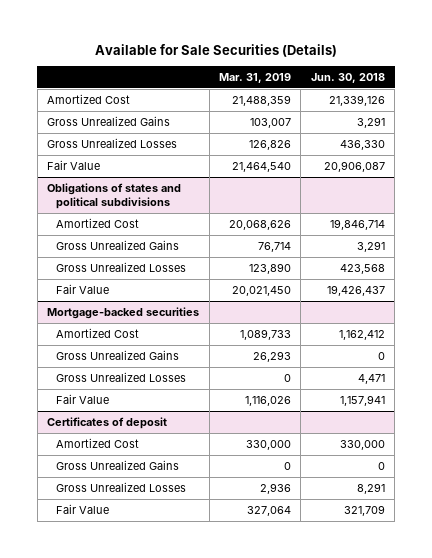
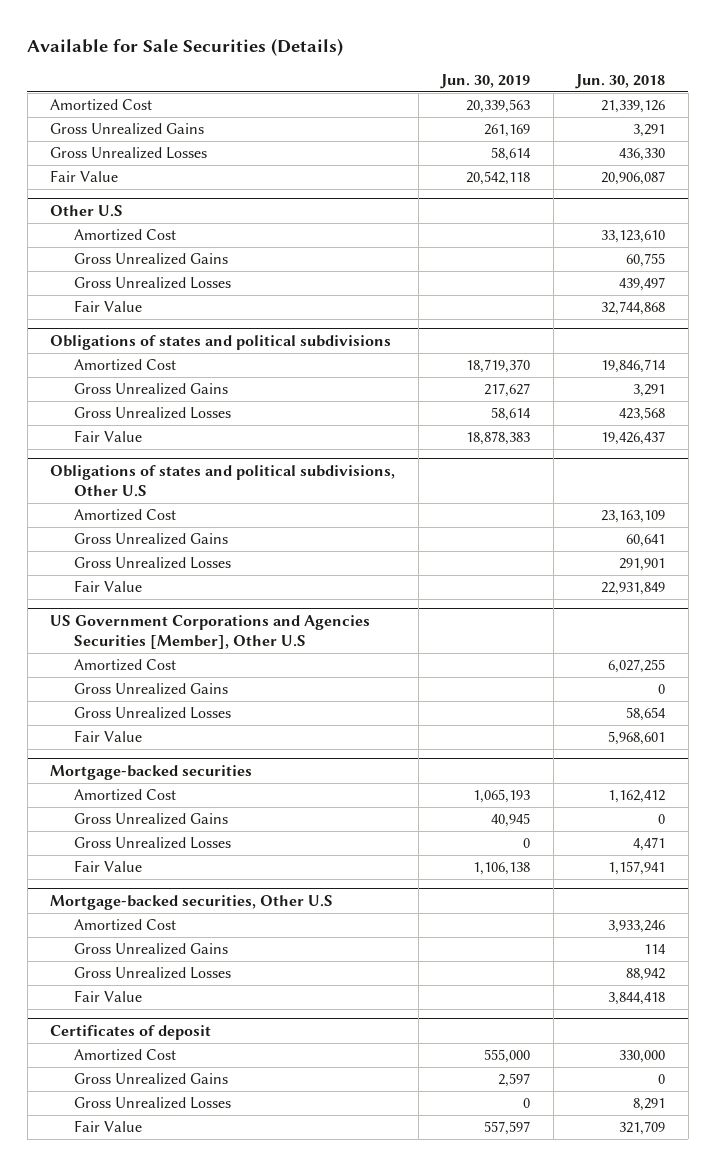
- | Mar. 31, 2019 | Jun. 30, 2018
+ | Jun. 30, 2019 | Jun. 30, 2018
+ Other U.S
+ Amortized Cost | | 33,123,610
+ Gross Unrealized Gains | | 60,755
+ Gross Unrealized Losses | | 439,497
+ Fair Value | | 32,744,868
+ Obligations of states and political subdivisions, Other U.S
+ Amortized Cost | | 23,163,109
+ Gross Unrealized Gains | | 60,641
+ Gross Unrealized Losses | | 291,901
+ Fair Value | | 22,931,849
+ US Government Corporations and Agencies Securities [Member], Other U.S
+ Amortized Cost | | 6,027,255
+ Gross Unrealized Gains | | 0
+ Gross Unrealized Losses | | 58,654
+ Fair Value | | 5,968,601
+ Mortgage-backed securities, Other U.S
+ Amortized Cost | | 3,933,246
+ Gross Unrealized Gains | | 114
+ Gross Unrealized Losses | | 88,942
+ Fair Value | | 3,844,418

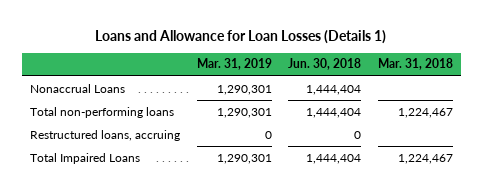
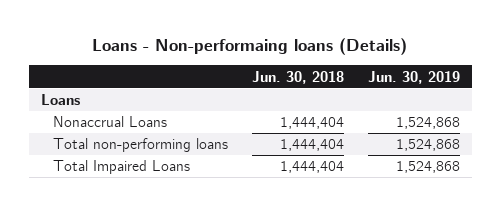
- Loans and Allowance for Loan Losses (Details 1)
+ Loans - Non-performaing loans (Details)
- | Mar. 31, 2019 | Jun. 30, 2018 | Mar. 31, 2018
+ | Jun. 30, 2018 | Jun. 30, 2019
+ Loans
- Restructured loans, accruing | 0 | 0 |

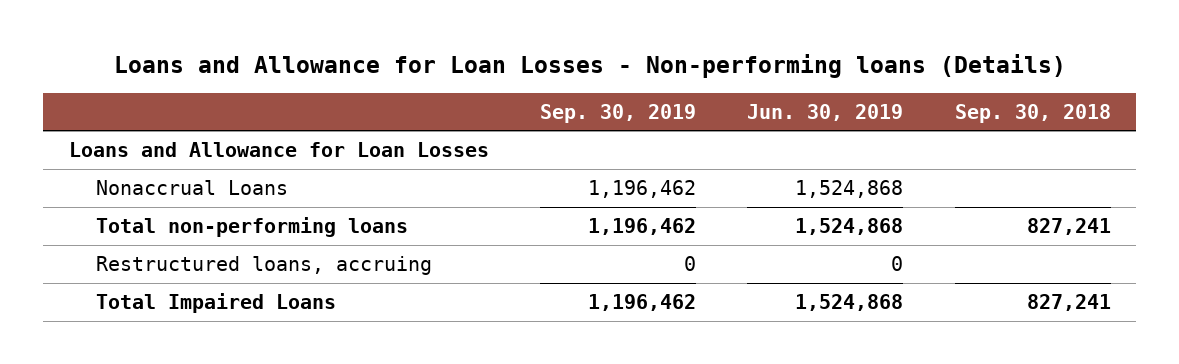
- Loans - Non-performaing loans (Details)
+ Loans and Allowance for Loan Losses - Non-performing loans (Details)
- | Jun. 30, 2018 | Jun. 30, 2019
+ | Sep. 30, 2019 | Jun. 30, 2019 | Sep. 30, 2018
- Loans
+ Loans and Allowance for Loan Losses
+ Restructured loans, accruing | 0 | 0 |

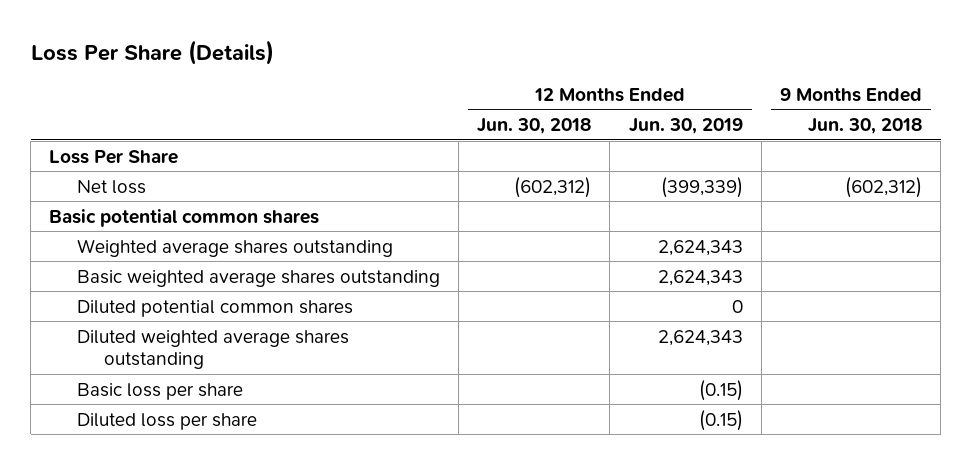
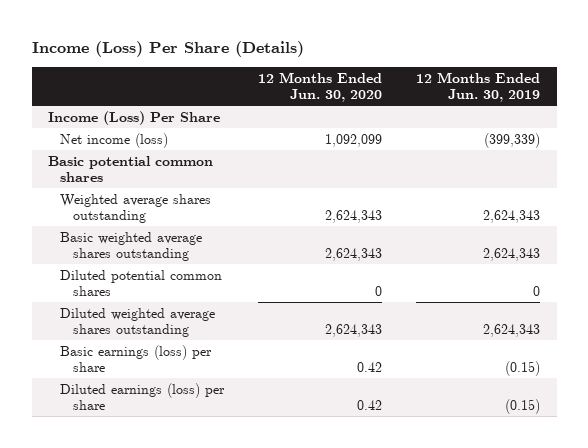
- Loss Per Share (Details)
+ Income (Loss) Per Share (Details)
- | 12 Months Ended Jun. 30, 2018 | 12 Months Ended Jun. 30, 2019 | 9 Months Ended Jun. 30, 2018
+ | 12 Months Ended Jun. 30, 2020 | 12 Months Ended Jun. 30, 2019
- Loss Per Share
- Net loss | (602,312) | (399,339) | (602,312)
+ Income (Loss) Per Share
+ Net income (loss) | 1,092,099 | (399,339)
- Basic loss per share | | (0.15) |
- Diluted loss per share | | (0.15) |
+ Basic earnings (loss) per share | 0.42 | (0.15)
+ Diluted earnings (loss) per share | 0.42 | (0.15)

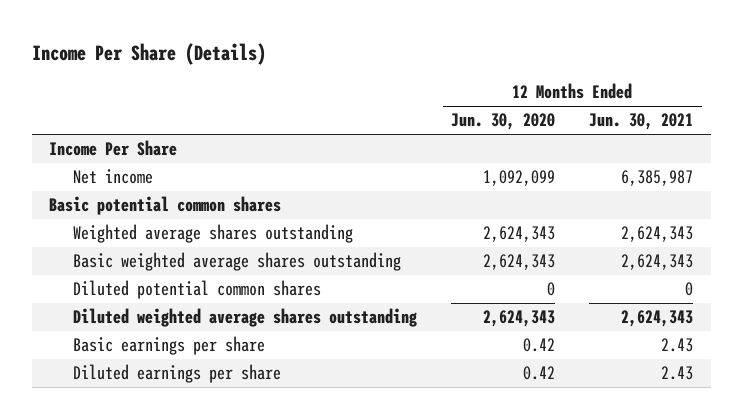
- Income (Loss) Per Share (Details)
+ Income Per Share (Details)
- | 12 Months Ended Jun. 30, 2020 | 12 Months Ended Jun. 30, 2019
+ | 12 Months Ended Jun. 30, 2020 | 12 Months Ended Jun. 30, 2021
- Income (Loss) Per Share
- Net income (loss) | 1,092,099 | (399,339)
+ Income Per Share
+ Net income | 1,092,099 | 6,385,987
- Basic earnings (loss) per share | 0.42 | (0.15)
- Diluted earnings (loss) per share | 0.42 | (0.15)
+ Basic earnings per share | 0.42 | 2.43
+ Diluted earnings per share | 0.42 | 2.43

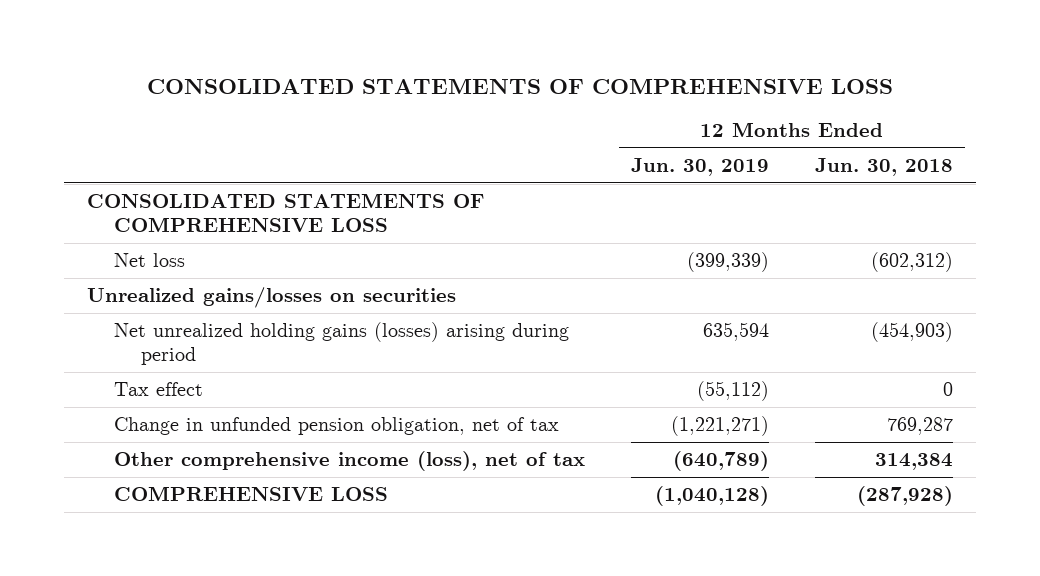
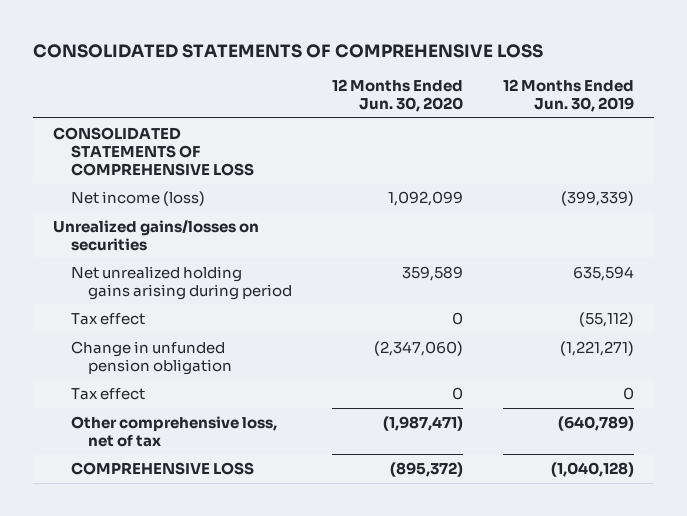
- | 12 Months Ended Jun. 30, 2019 | 12 Months Ended Jun. 30, 2018
+ | 12 Months Ended Jun. 30, 2020 | 12 Months Ended Jun. 30, 2019
- Net loss | (399,339) | (602,312)
+ Net income (loss) | 1,092,099 | (399,339)
- Net unrealized holding gains (losses) arising during period | 635,594 | (454,903)
+ Net unrealized holding gains arising during period | 359,589 | 635,594
- Change in unfunded pension obligation, net of tax | (1,221,271) | 769,287
- Other comprehensive income (loss), net of tax | (640,789) | 314,384
+ Change in unfunded pension obligation | (2,347,060) | (1,221,271)
+ Tax effect | 0 | 0
+ Other comprehensive loss, net of tax | (1,987,471) | (640,789)

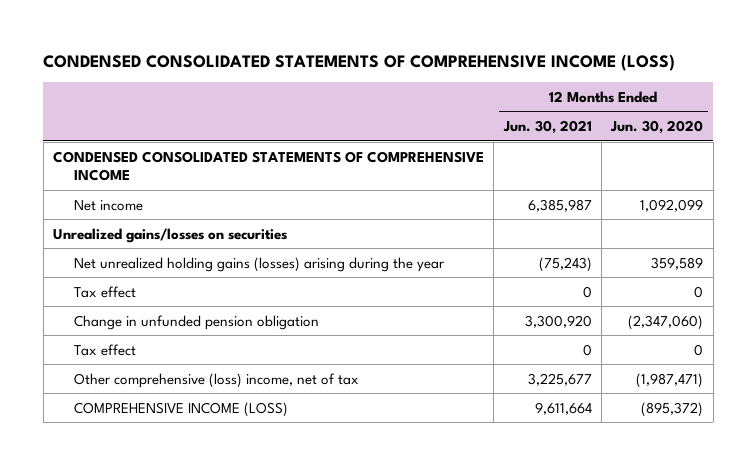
- CONSOLIDATED STATEMENTS OF COMPREHENSIVE LOSS
+ CONDENSED CONSOLIDATED STATEMENTS OF COMPREHENSIVE INCOME (LOSS)
- | 12 Months Ended Jun. 30, 2020 | 12 Months Ended Jun. 30, 2019
+ | 12 Months Ended Jun. 30, 2021 | 12 Months Ended Jun. 30, 2020
- CONSOLIDATED STATEMENTS OF COMPREHENSIVE LOSS
- Net income (loss) | 1,092,099 | (399,339)
+ CONDENSED CONSOLIDATED STATEMENTS OF COMPREHENSIVE INCOME
+ Net income | 6,385,987 | 1,092,099
- Net unrealized holding gains arising during period | 359,589 | 635,594
+ Net unrealized holding gains (losses) arising during the year | (75,243) | 359,589
- Other comprehensive loss, net of tax | (1,987,471) | (640,789)
- COMPREHENSIVE LOSS | (895,372) | (1,040,128)
+ Other comprehensive (loss) income, net of tax | 3,225,677 | (1,987,471)
+ COMPREHENSIVE INCOME (LOSS) | 9,611,664 | (895,372)

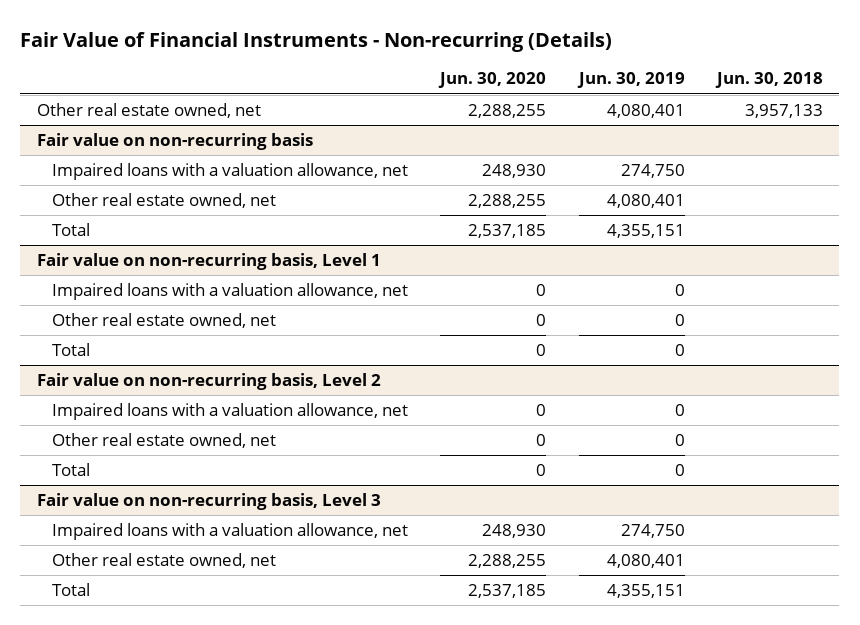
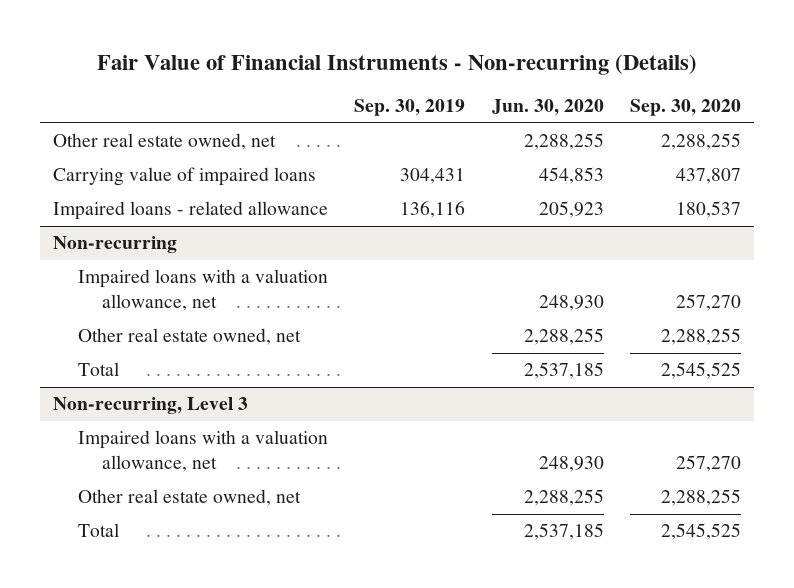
- | Jun. 30, 2020 | Jun. 30, 2019 | Jun. 30, 2018
+ | Sep. 30, 2019 | Jun. 30, 2020 | Sep. 30, 2020
- Fair value on non-recurring basis
+ Carrying value of impaired loans | 304,431 | 454,853 | 437,807
+ Impaired loans - related allowance | 136,116 | 205,923 | 180,537
+ Non-recurring
- Fair value on non-recurring basis, Level 1
- Impaired loans with a valuation allowance, net | 0 | 0 |
- Other real estate owned, net | 0 | 0 |
- Total | 0 | 0 |
- Fair value on non-recurring basis, Level 2
- Impaired loans with a valuation allowance, net | 0 | 0 |
- Other real estate owned, net | 0 | 0 |
- Total | 0 | 0 |
- Fair value on non-recurring basis, Level 3
+ Non-recurring, Level 3

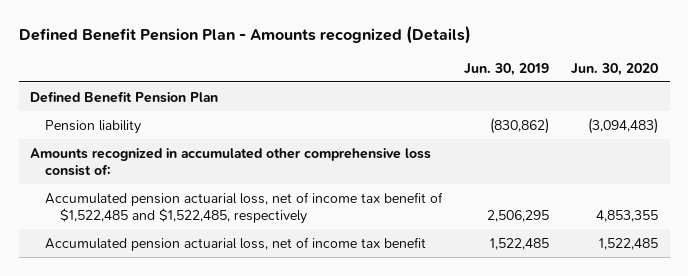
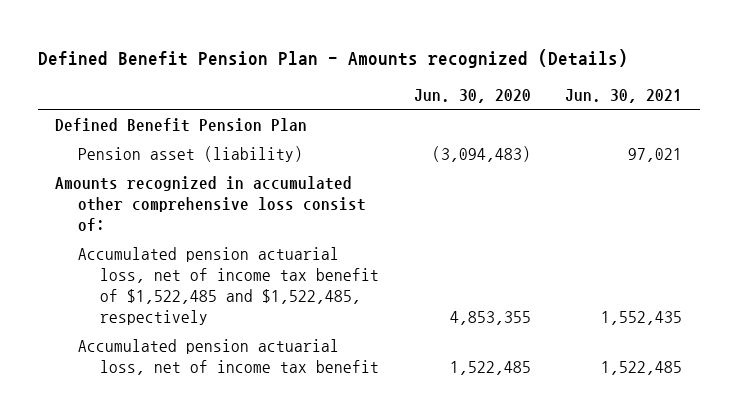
- | Jun. 30, 2019 | Jun. 30, 2020
+ | Jun. 30, 2020 | Jun. 30, 2021
- Pension liability | (830,862) | (3,094,483)
+ Pension asset (liability) | (3,094,483) | 97,021

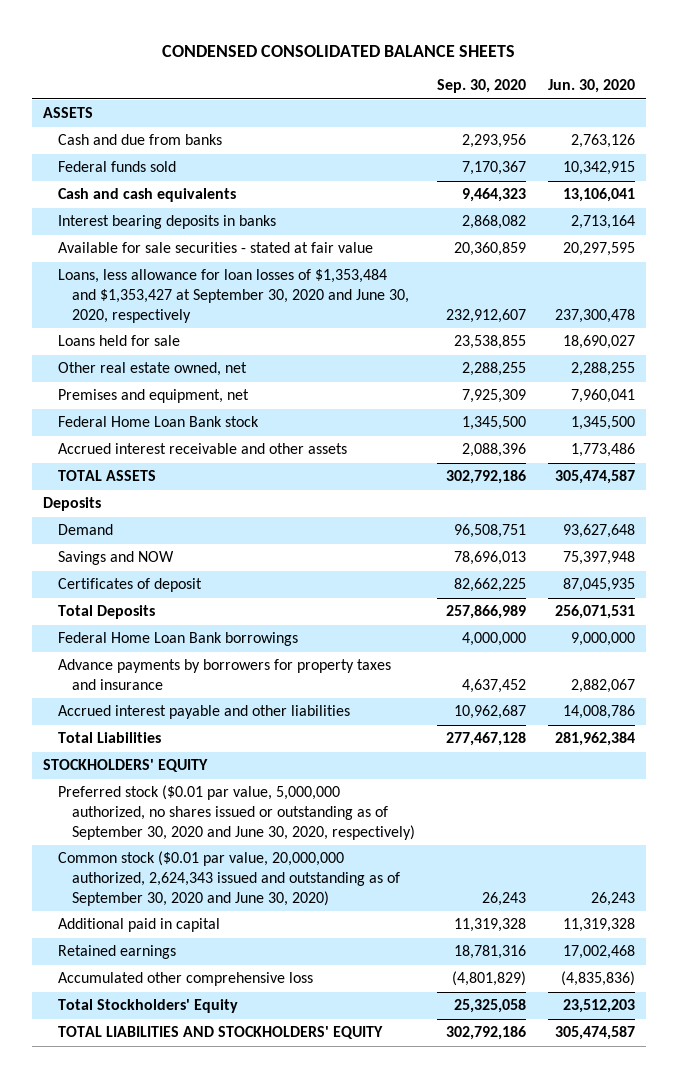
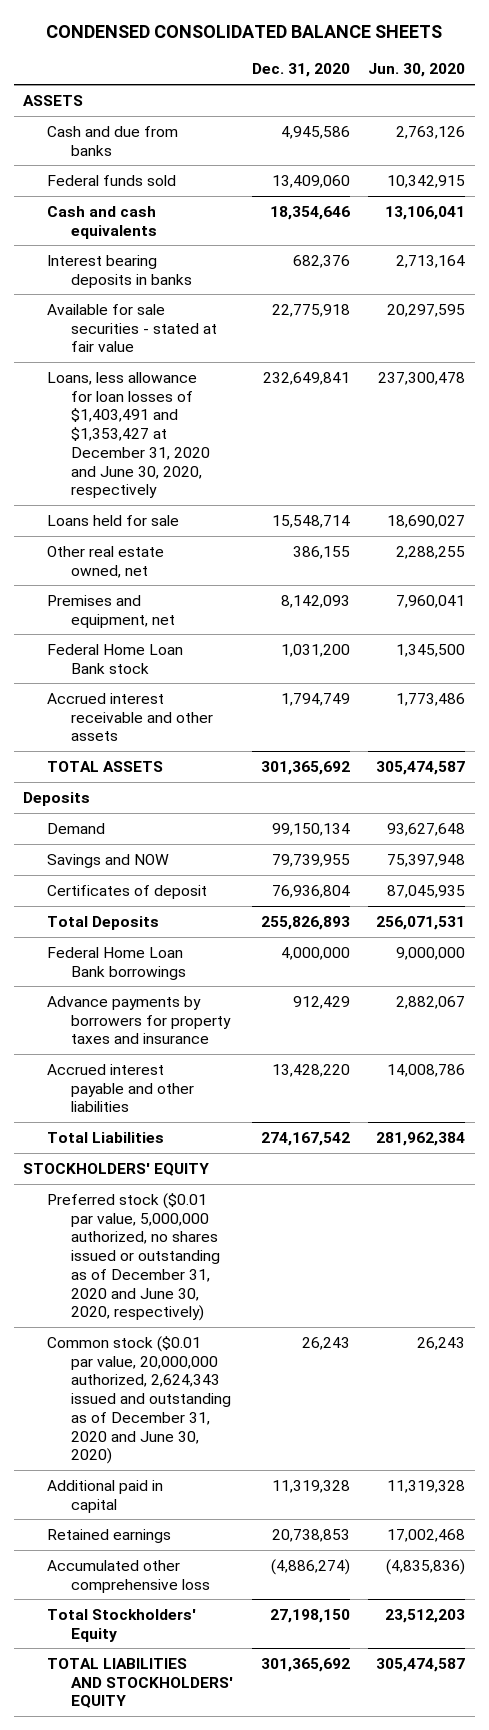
- | Sep. 30, 2020 | Jun. 30, 2020
+ | Dec. 31, 2020 | Jun. 30, 2020
- Loans, less allowance for loan losses of $1,353,484 and $1,353,427 at September 30, 2020 and June 30, 2020, respectively | 232,912,607 | 237,300,478
+ Loans, less allowance for loan losses of $1,403,491 and $1,353,427 at December 31, 2020 and June 30, 2020, respectively | 232,649,841 | 237,300,478
- Preferred stock ($0.01 par value, 5,000,000 authorized, no shares issued or outstanding as of September 30, 2020 and June 30, 2020, respectively)
- Common stock ($0.01 par value, 20,000,000 authorized, 2,624,343 issued and outstanding as of September 30, 2020 and June 30, 2020) | 26,243 | 26,243
+ Preferred stock ($0.01 par value, 5,000,000 authorized, no shares issued or outstanding as of December 31, 2020 and June 30, 2020, respectively)
+ Common stock ($0.01 par value, 20,000,000 authorized, 2,624,343 issued and outstanding as of December 31, 2020 and June 30, 2020) | 26,243 | 26,243

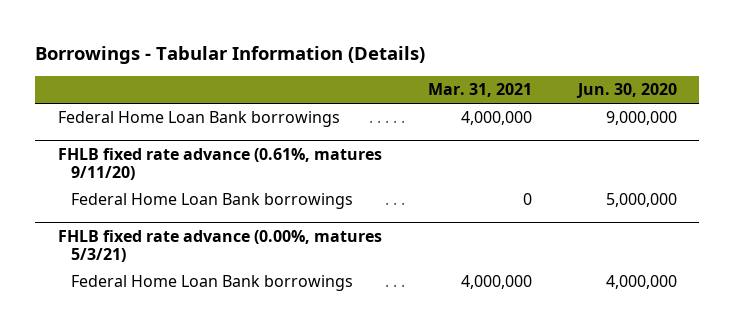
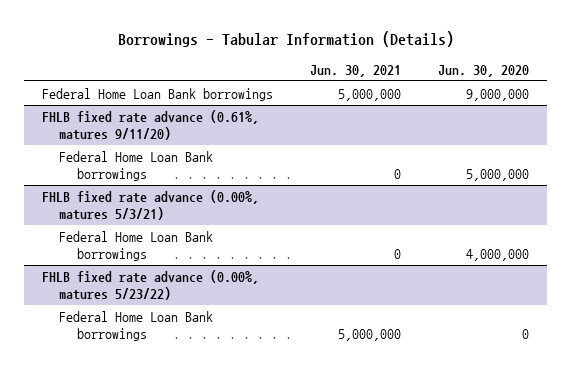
- | Mar. 31, 2021 | Jun. 30, 2020
+ | Jun. 30, 2021 | Jun. 30, 2020
+ FHLB fixed rate advance (0.00%, matures 5/23/22)
+ Federal Home Loan Bank borrowings | 5,000,000 | 0

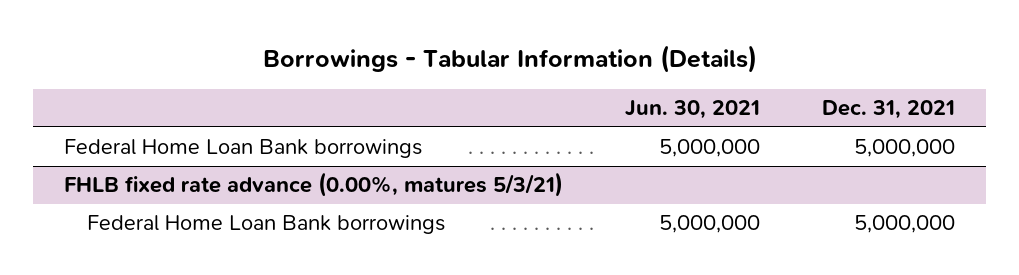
- | Jun. 30, 2021 | Jun. 30, 2020
+ | Jun. 30, 2021 | Dec. 31, 2021
- FHLB fixed rate advance (0.61%, matures 9/11/20)
- Federal Home Loan Bank borrowings | 0 | 5,000,000
@ FHLB fixed rate advance (0.00%, matures 5/3/21)
- Federal Home Loan Bank borrowings | 0 | 4,000,000
- FHLB fixed rate advance (0.00%, matures 5/23/22)

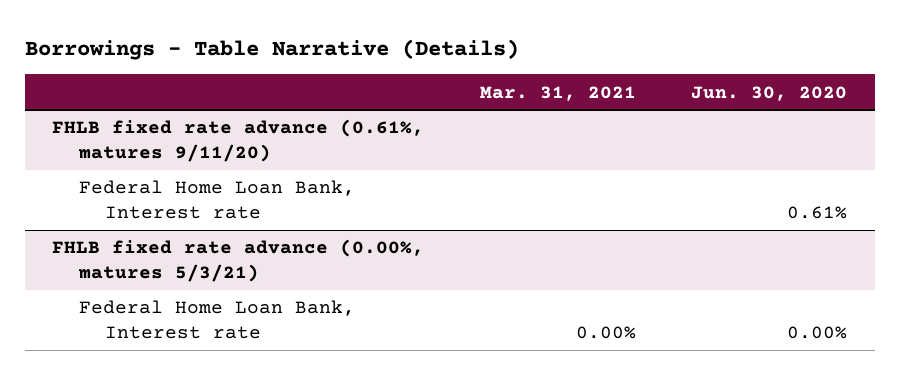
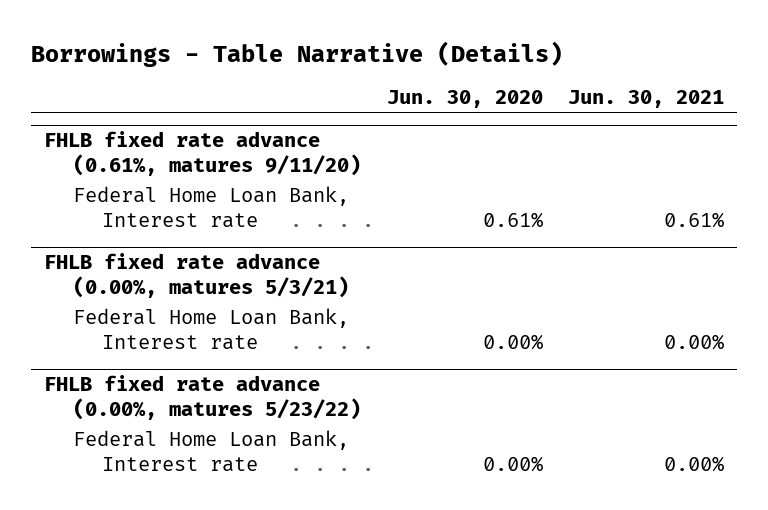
- | Mar. 31, 2021 | Jun. 30, 2020
+ | Jun. 30, 2020 | Jun. 30, 2021
+ FHLB fixed rate advance (0.00%, matures 5/23/22)
+ Federal Home Loan Bank, Interest rate | 0.00% | 0.00%

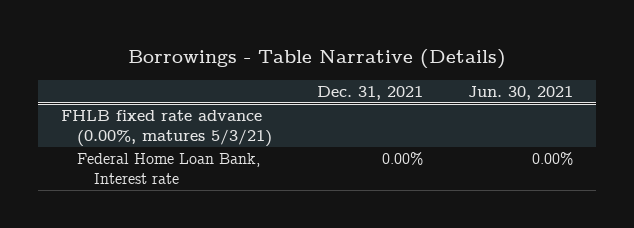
- | Jun. 30, 2020 | Jun. 30, 2021
+ | Dec. 31, 2021 | Jun. 30, 2021
- FHLB fixed rate advance (0.61%, matures 9/11/20)
- Federal Home Loan Bank, Interest rate | 0.61% | 0.61%
- FHLB fixed rate advance (0.00%, matures 5/23/22)
- Federal Home Loan Bank, Interest rate | 0.00% | 0.00%

